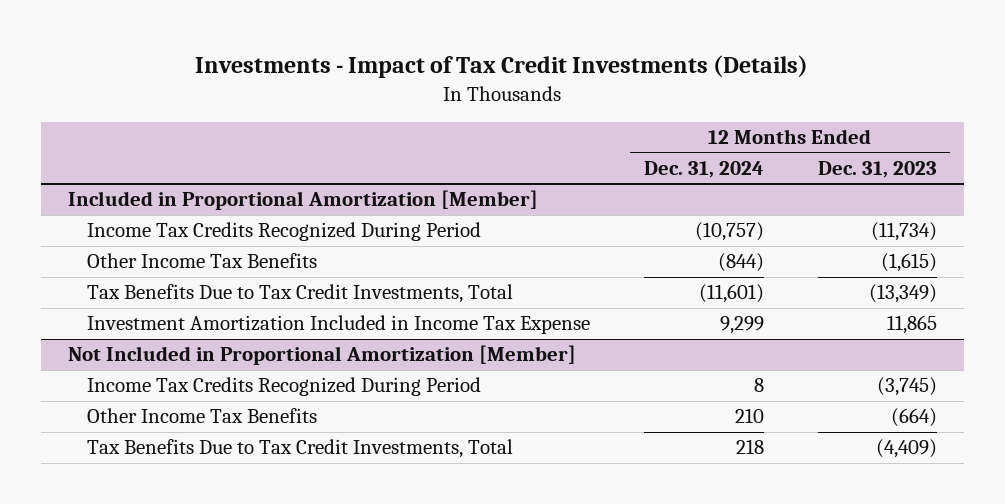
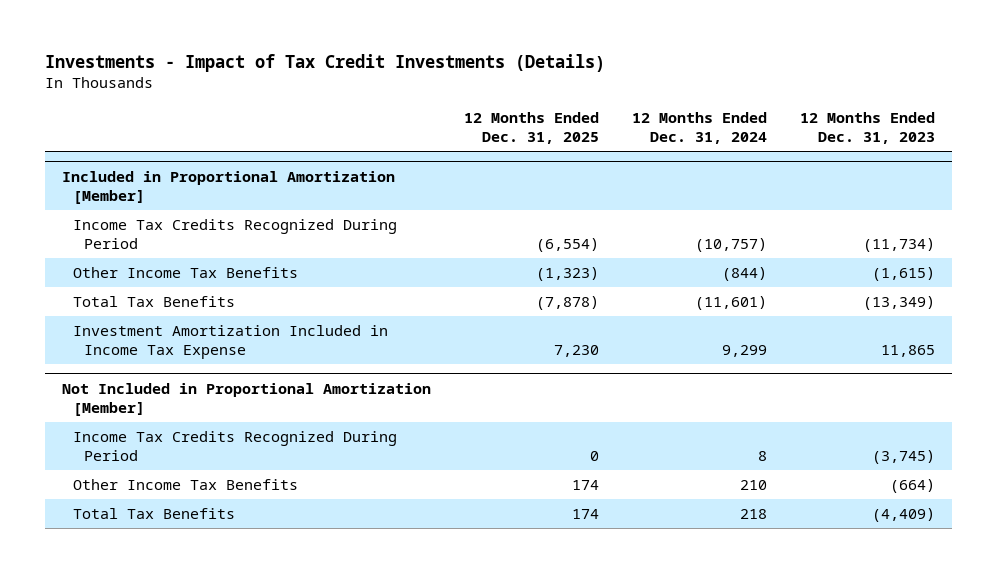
- | 12 Months Ended Dec. 31, 2024 | 12 Months Ended Dec. 31, 2023
+ | 12 Months Ended Dec. 31, 2025 | 12 Months Ended Dec. 31, 2024 | 12 Months Ended Dec. 31, 2023
@ Included in Proportional Amortization [Member]
- Tax Benefits Due to Tax Credit Investments, Total | (11,601) | (13,349)
+ Total Tax Benefits | (7,878) | (11,601) | (13,349)
@ Not Included in Proportional Amortization [Member]
- Tax Benefits Due to Tax Credit Investments, Total | 218 | (4,409)
+ Total Tax Benefits | 174 | 218 | (4,409)

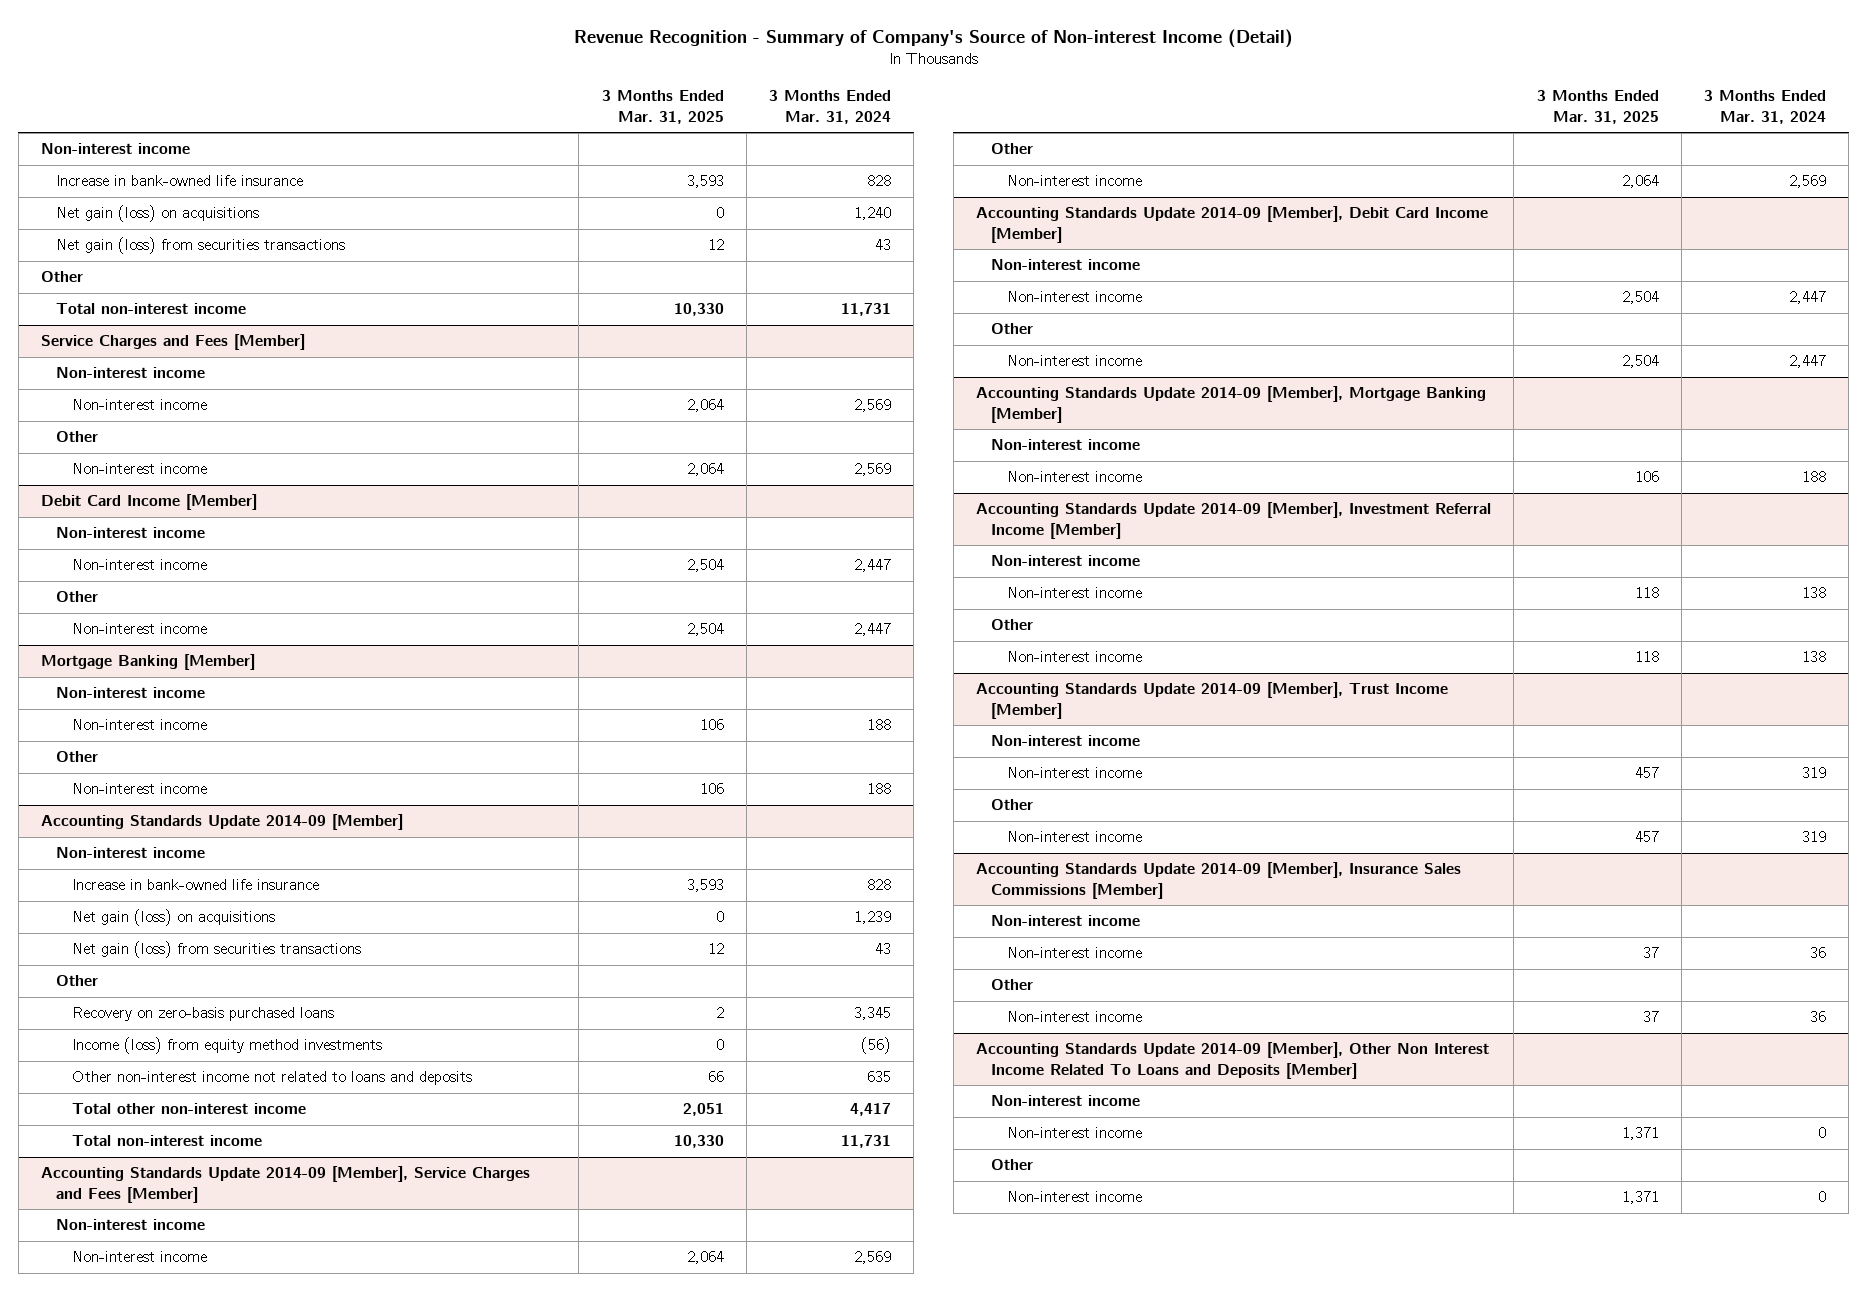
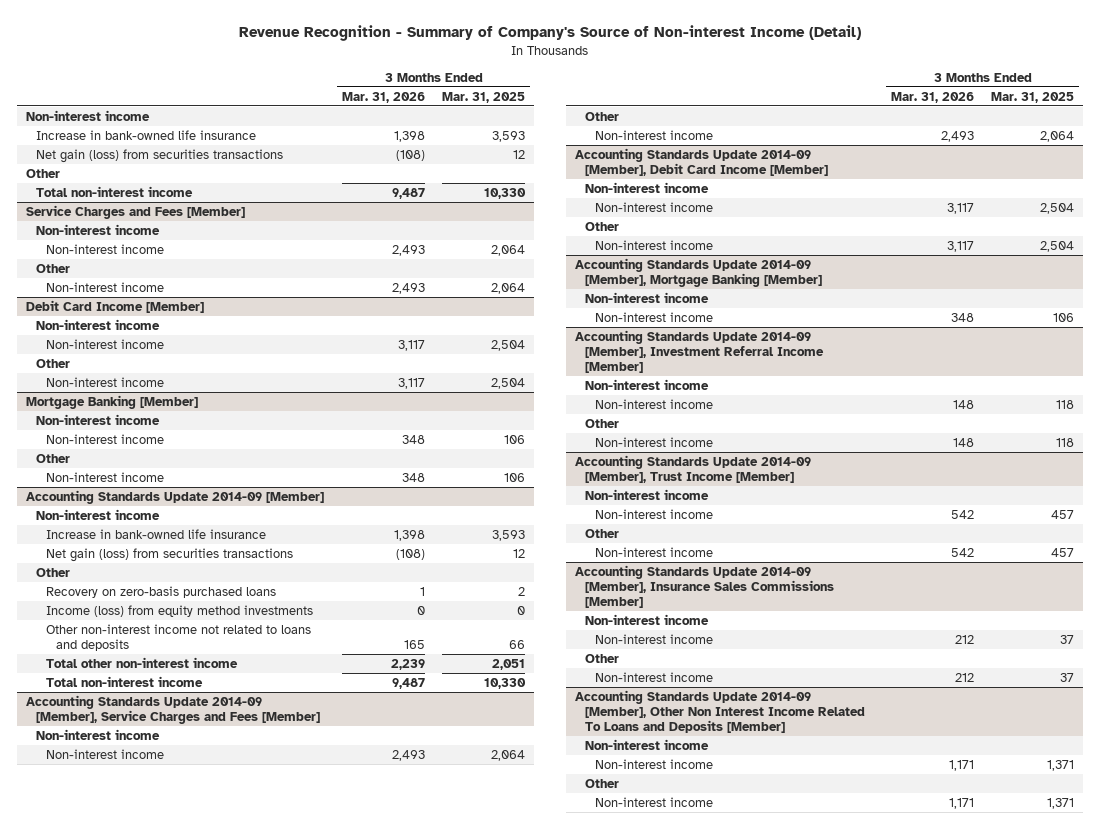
- | 3 Months Ended Mar. 31, 2025 | 3 Months Ended Mar. 31, 2024
+ | 3 Months Ended Mar. 31, 2026 | 3 Months Ended Mar. 31, 2025
- Net gain (loss) on acquisitions | 0 | 1,240
@ Accounting Standards Update 2014-09 [Member]
- Net gain (loss) on acquisitions | 0 | 1,239

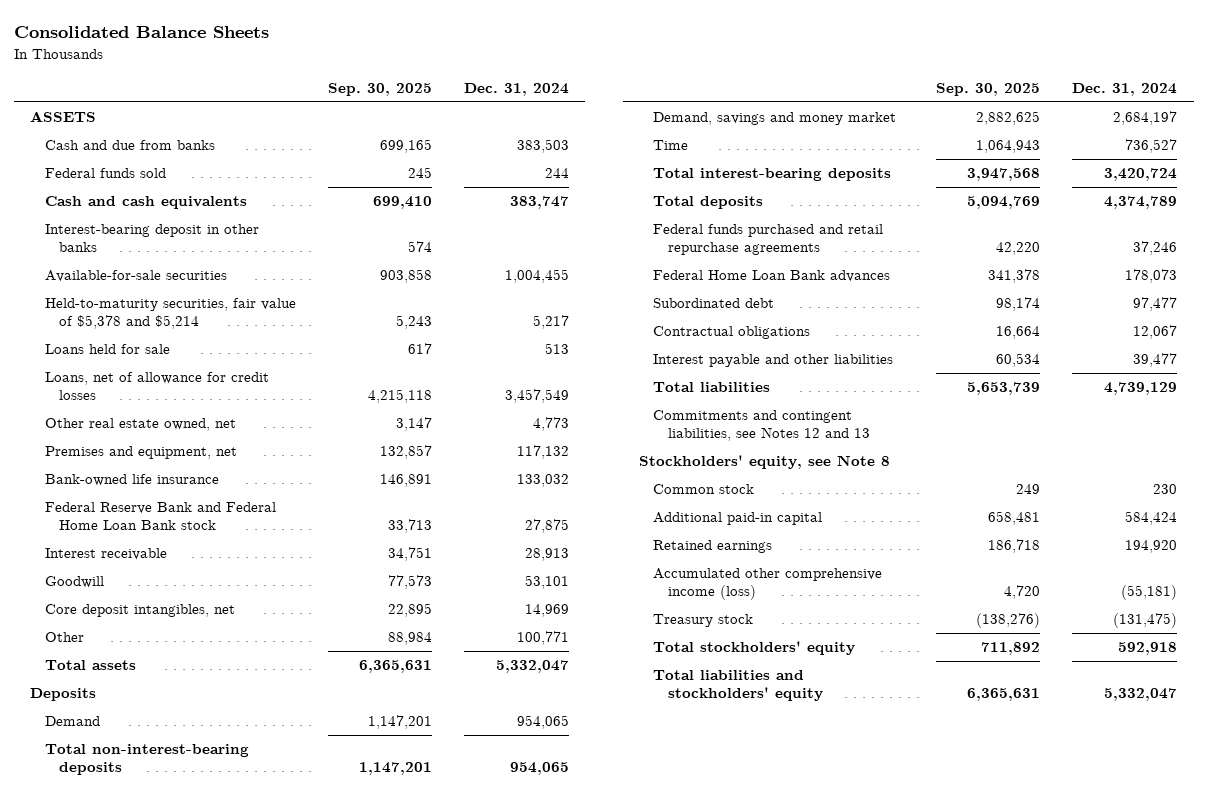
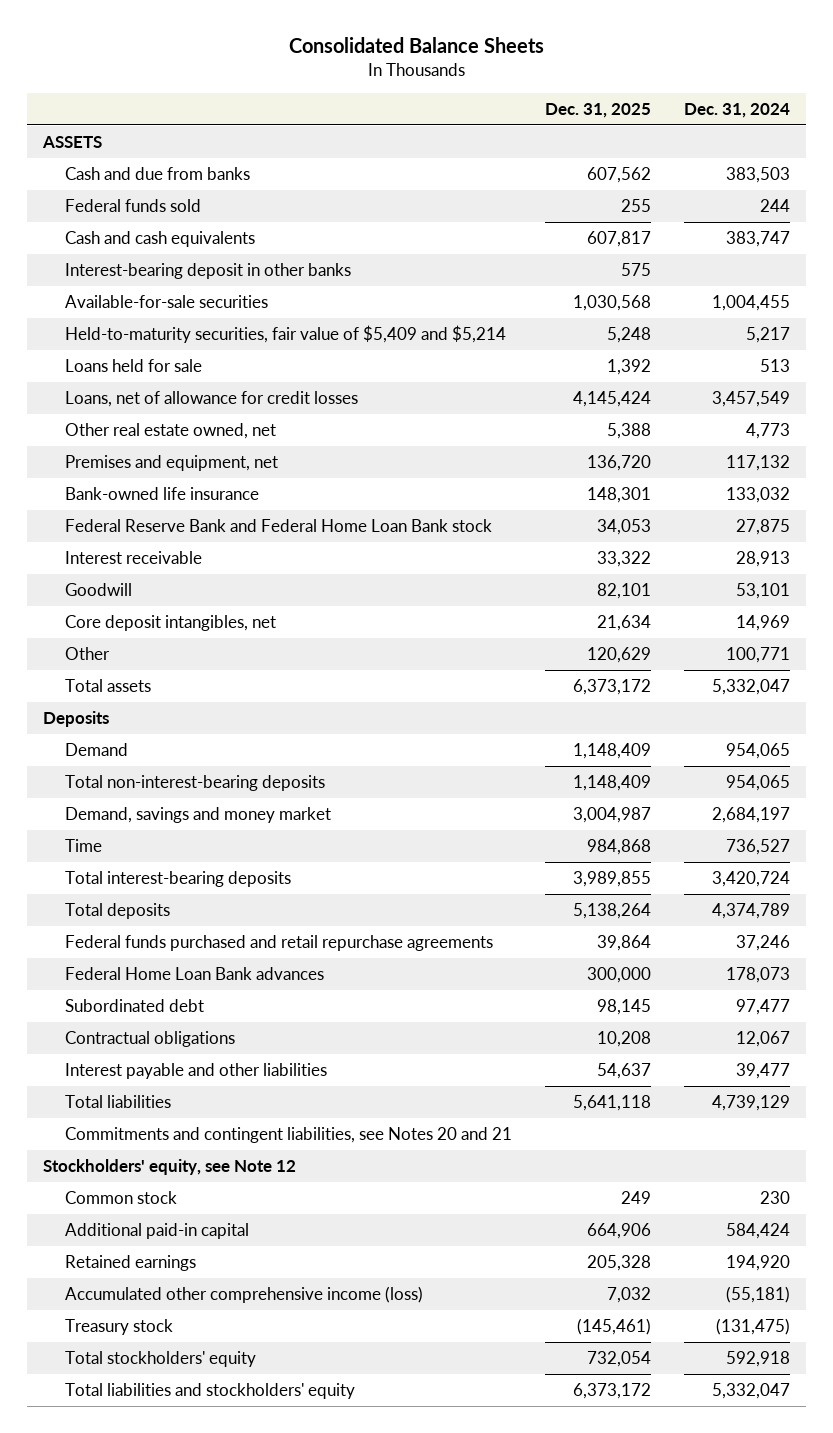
- | Sep. 30, 2025 | Dec. 31, 2024
+ | Dec. 31, 2025 | Dec. 31, 2024
- Held-to-maturity securities, fair value of $5,378 and $5,214 | 5,243 | 5,217
+ Held-to-maturity securities, fair value of $5,409 and $5,214 | 5,248 | 5,217
- Commitments and contingent liabilities, see Notes 12 and 13
- Stockholders' equity, see Note 8
+ Commitments and contingent liabilities, see Notes 20 and 21
+ Stockholders' equity, see Note 12

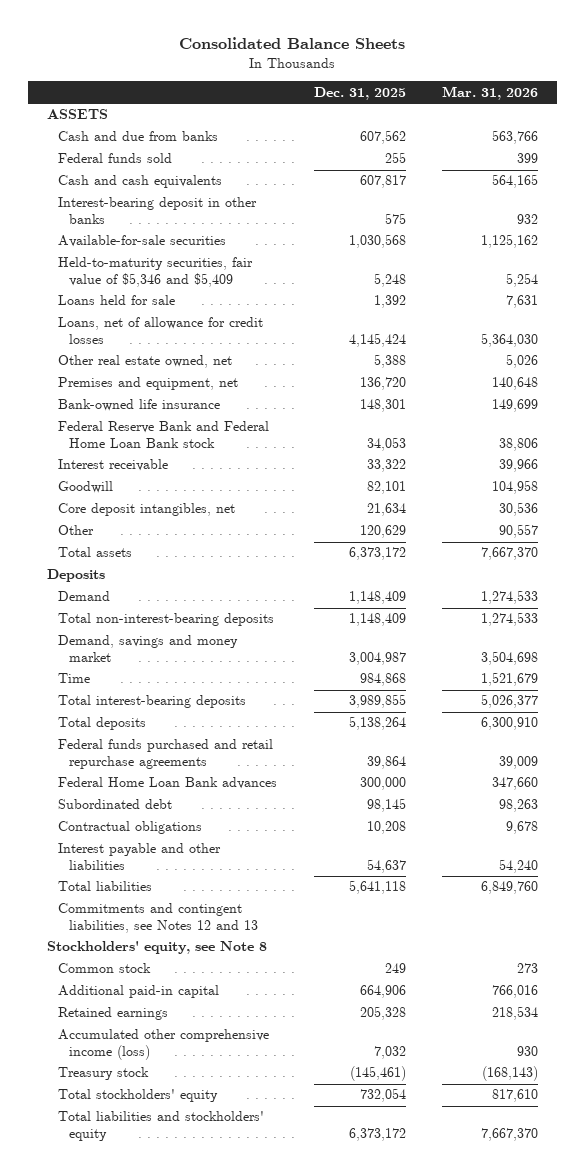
- | Dec. 31, 2025 | Dec. 31, 2024
+ | Dec. 31, 2025 | Mar. 31, 2026
- Held-to-maturity securities, fair value of $5,409 and $5,214 | 5,248 | 5,217
+ Held-to-maturity securities, fair value of $5,346 and $5,409 | 5,248 | 5,254
- Commitments and contingent liabilities, see Notes 20 and 21
- Stockholders' equity, see Note 12
+ Commitments and contingent liabilities, see Notes 12 and 13
+ Stockholders' equity, see Note 8

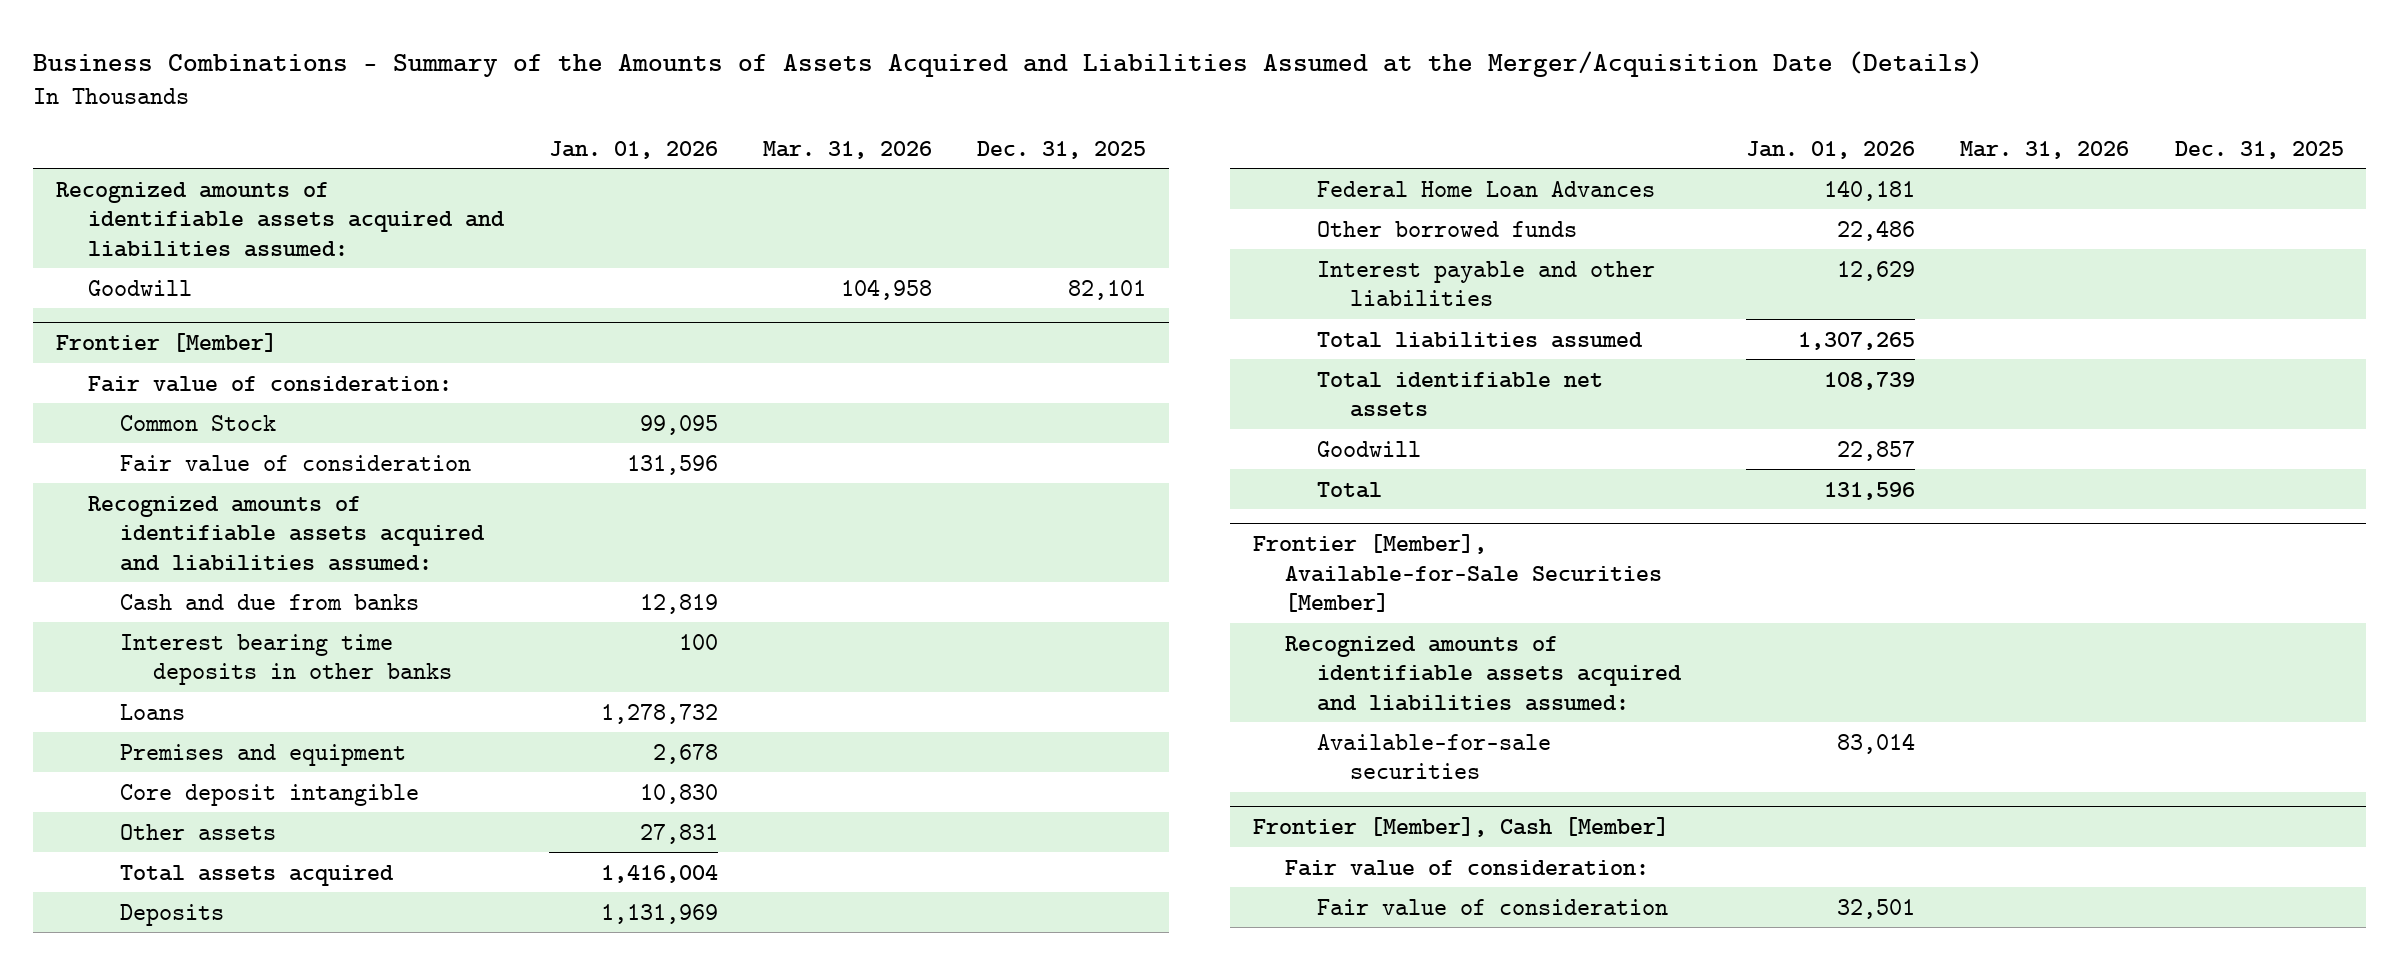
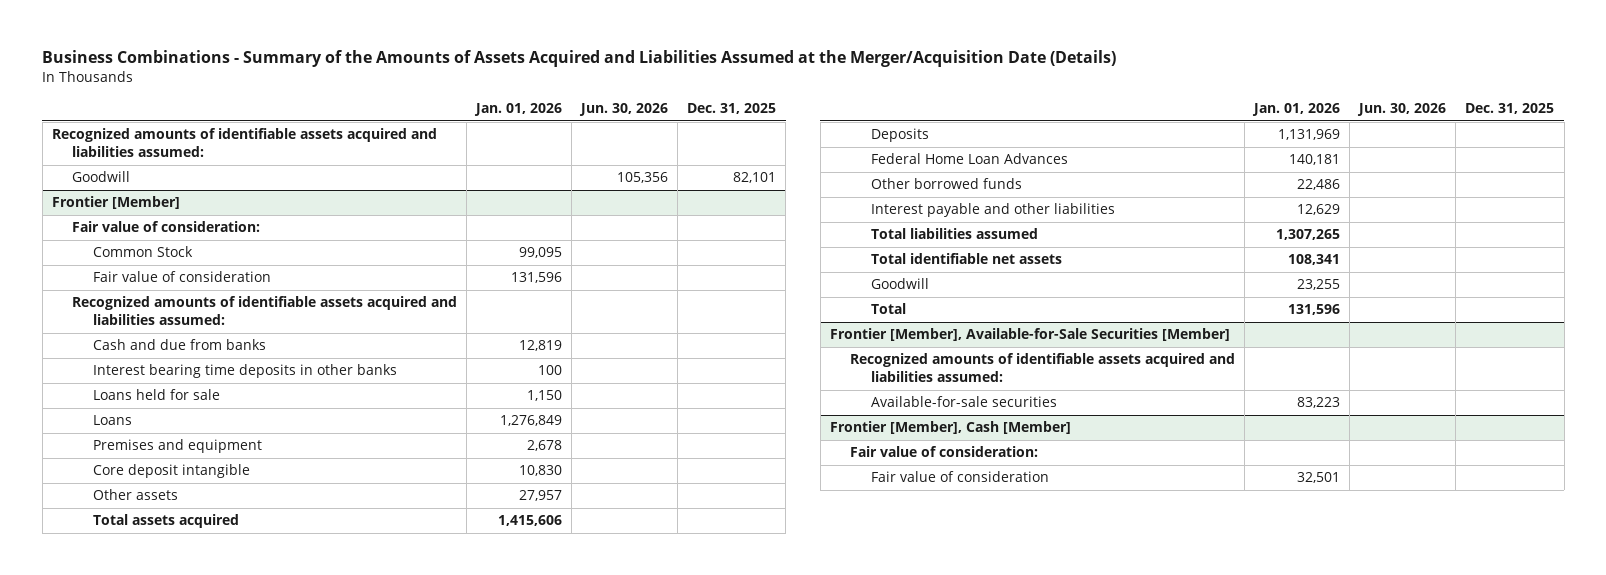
- | Jan. 01, 2026 | Mar. 31, 2026 | Dec. 31, 2025
+ | Jan. 01, 2026 | Jun. 30, 2026 | Dec. 31, 2025
@ Frontier [Member]
- Loans | 1,278,732 | |
+ Loans held for sale | 1,150 | |
+ Loans | 1,276,849 | |
- Other assets | 27,831 | |
- Total assets acquired | 1,416,004 | |
+ Other assets | 27,957 | |
+ Total assets acquired | 1,415,606 | |
- Total identifiable net assets | 108,739 | |
- Goodwill | 22,857 | |
+ Total identifiable net assets | 108,341 | |
+ Goodwill | 23,255 | |
@ Frontier [Member], Available-for-Sale Securities [Member]
- Available-for-sale securities | 83,014 | |
+ Available-for-sale securities | 83,223 | |

